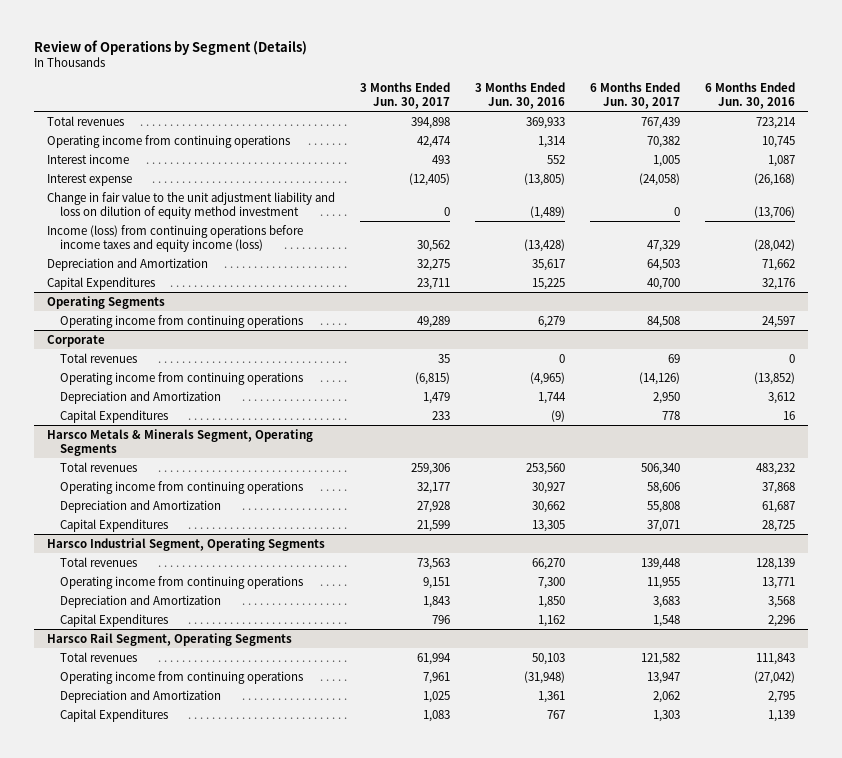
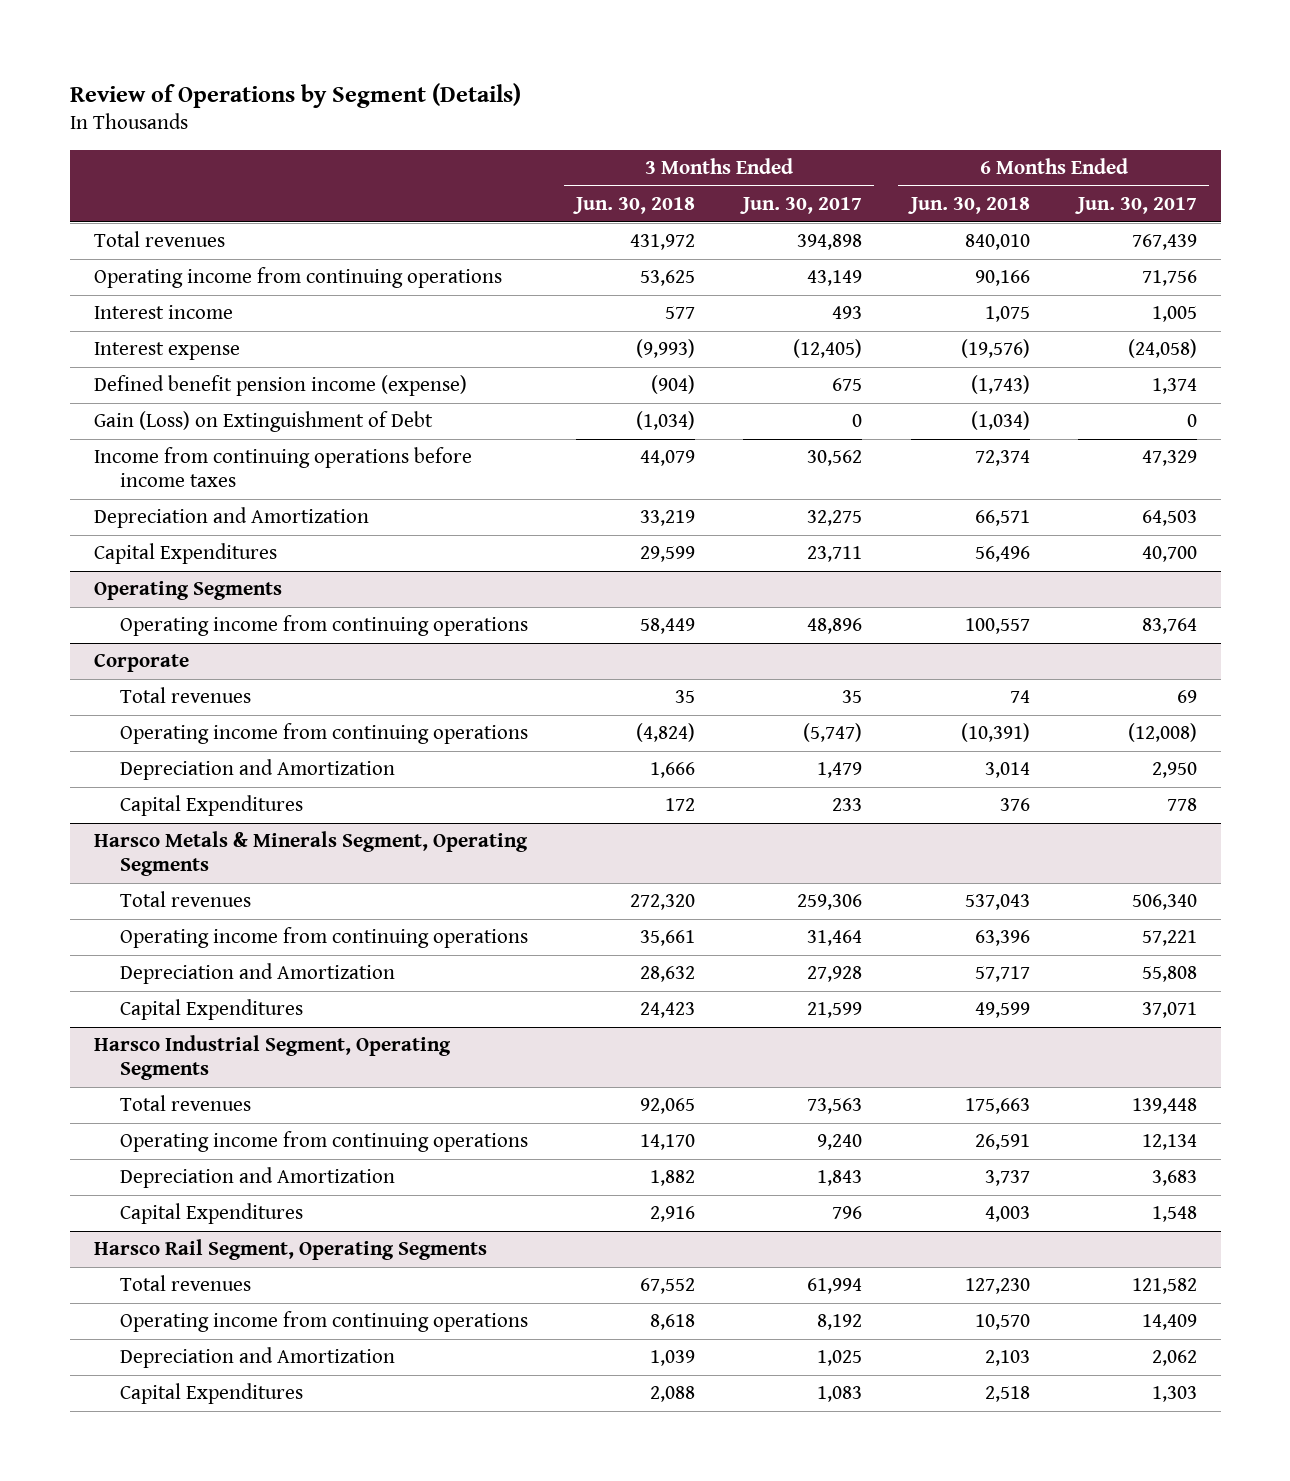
- | 3 Months Ended Jun. 30, 2017 | 3 Months Ended Jun. 30, 2016 | 6 Months Ended Jun. 30, 2017 | 6 Months Ended Jun. 30, 2016
+ | 3 Months Ended Jun. 30, 2018 | 3 Months Ended Jun. 30, 2017 | 6 Months Ended Jun. 30, 2018 | 6 Months Ended Jun. 30, 2017
- Operating income from continuing operations | 42,474 | 1,314 | 70,382 | 10,745
+ Operating income from continuing operations | 53,625 | 43,149 | 90,166 | 71,756
- Change in fair value to the unit adjustment liability and loss on dilution of equity method investment | 0 | (1,489) | 0 | (13,706)
- Income (loss) from continuing operations before income taxes and equity income (loss) | 30,562 | (13,428) | 47,329 | (28,042)
+ Defined benefit pension income (expense) | (904) | 675 | (1,743) | 1,374
+ Gain (Loss) on Extinguishment of Debt | (1,034) | 0 | (1,034) | 0
+ Income from continuing operations before income taxes | 44,079 | 30,562 | 72,374 | 47,329
@ Operating Segments
- Operating income from continuing operations | 49,289 | 6,279 | 84,508 | 24,597
+ Operating income from continuing operations | 58,449 | 48,896 | 100,557 | 83,764
@ Corporate
- Operating income from continuing operations | (6,815) | (4,965) | (14,126) | (13,852)
+ Operating income from continuing operations | (4,824) | (5,747) | (10,391) | (12,008)
@ Harsco Metals & Minerals Segment, Operating Segments
- Operating income from continuing operations | 32,177 | 30,927 | 58,606 | 37,868
+ Operating income from continuing operations | 35,661 | 31,464 | 63,396 | 57,221
@ Harsco Industrial Segment, Operating Segments
- Operating income from continuing operations | 9,151 | 7,300 | 11,955 | 13,771
+ Operating income from continuing operations | 14,170 | 9,240 | 26,591 | 12,134
@ Harsco Rail Segment, Operating Segments
- Operating income from continuing operations | 7,961 | (31,948) | 13,947 | (27,042)
+ Operating income from continuing operations | 8,618 | 8,192 | 10,570 | 14,409

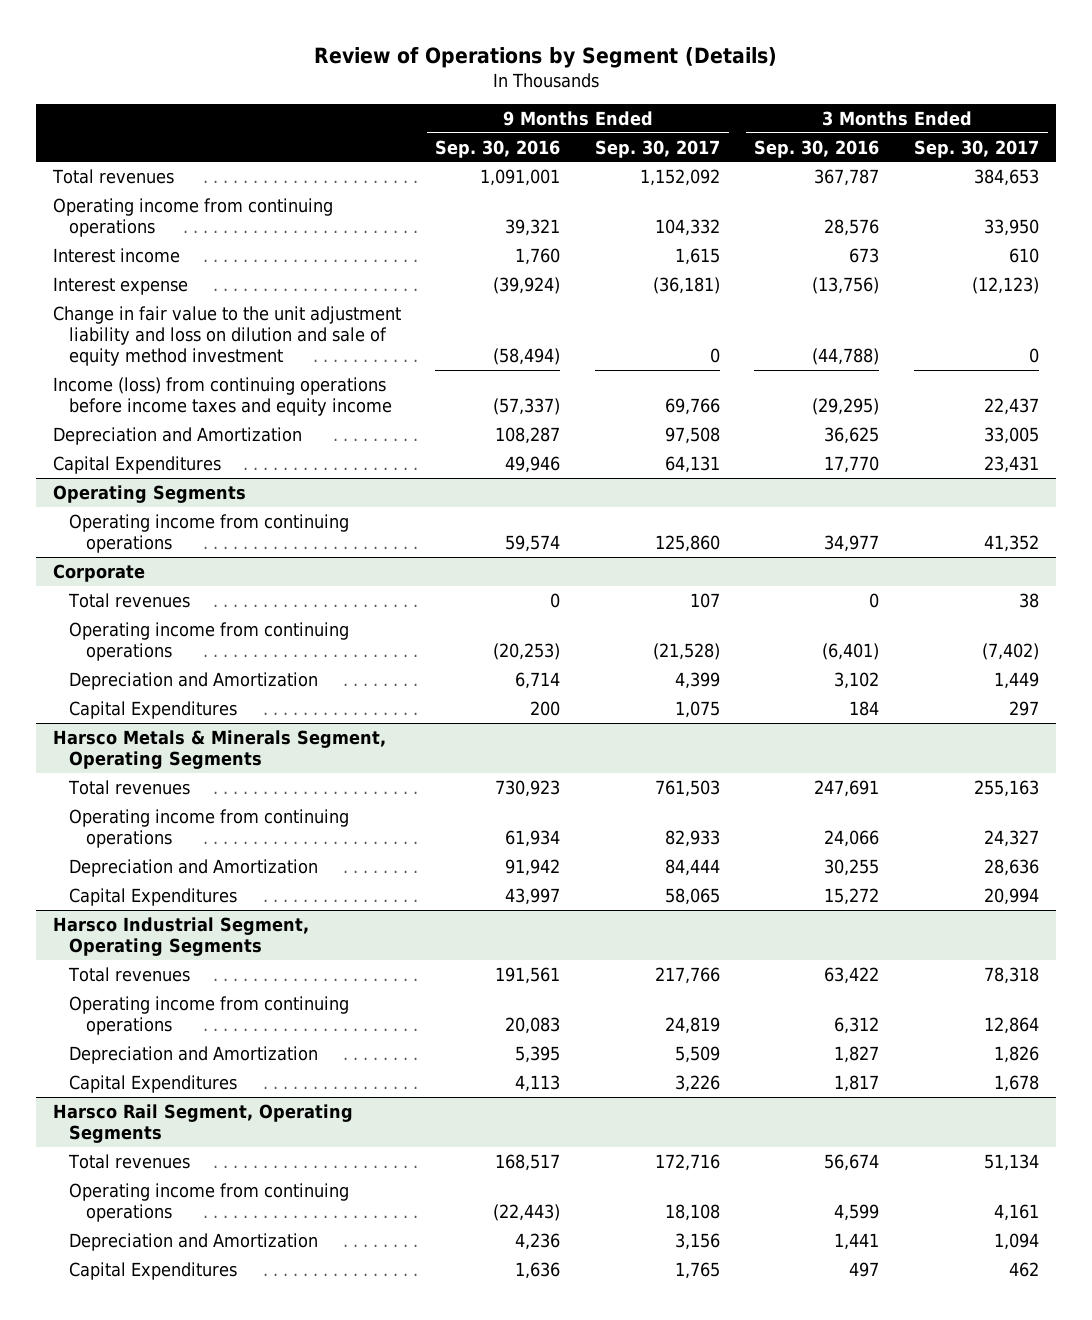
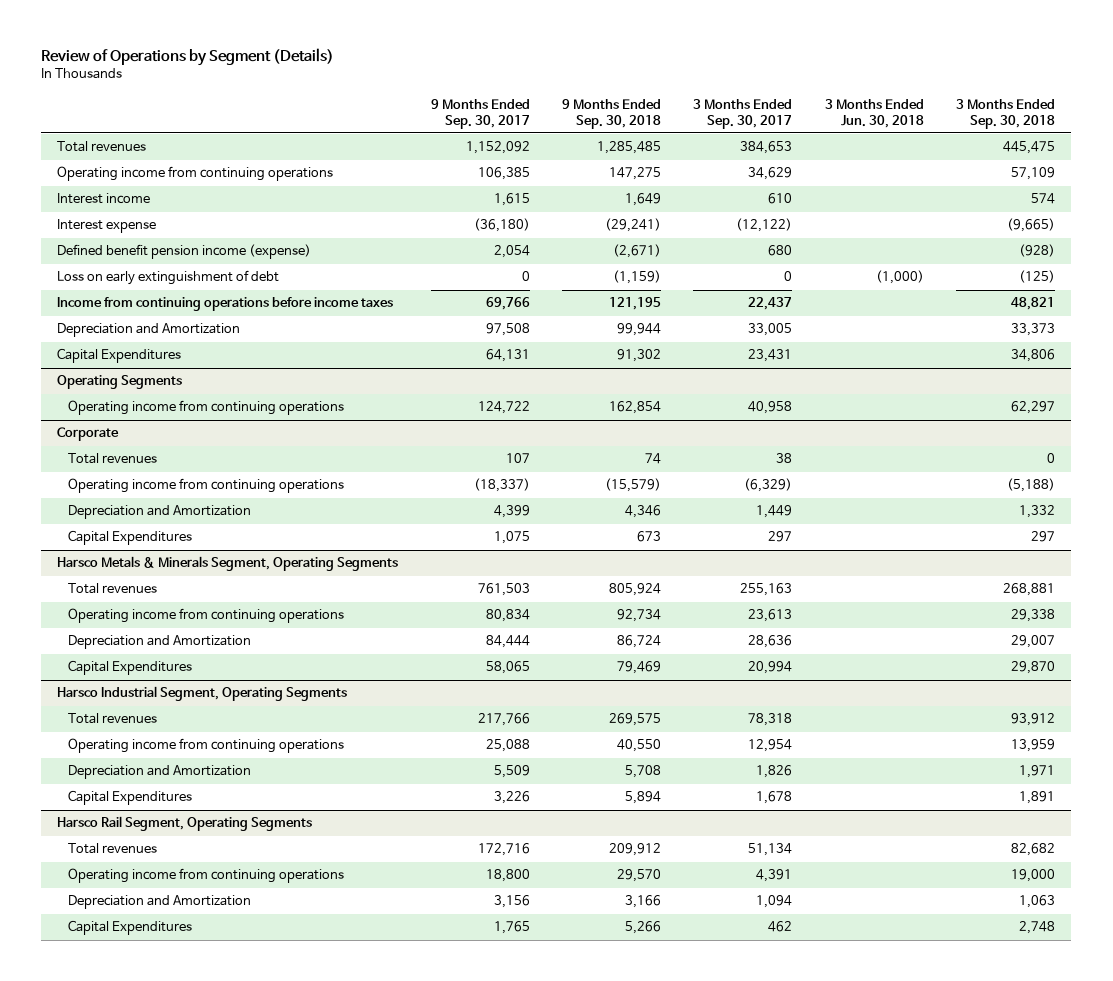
- | 9 Months Ended Sep. 30, 2016 | 9 Months Ended Sep. 30, 2017 | 3 Months Ended Sep. 30, 2016 | 3 Months Ended Sep. 30, 2017
+ | 9 Months Ended Sep. 30, 2017 | 9 Months Ended Sep. 30, 2018 | 3 Months Ended Sep. 30, 2017 | 3 Months Ended Jun. 30, 2018 | 3 Months Ended Sep. 30, 2018
- Operating income from continuing operations | 39,321 | 104,332 | 28,576 | 33,950
+ Operating income from continuing operations | 106,385 | 147,275 | 34,629 | | 57,109
- Interest expense | (39,924) | (36,181) | (13,756) | (12,123)
- Change in fair value to the unit adjustment liability and loss on dilution and sale of equity method investment | (58,494) | 0 | (44,788) | 0
- Income (loss) from continuing operations before income taxes and equity income | (57,337) | 69,766 | (29,295) | 22,437
+ Interest expense | (36,180) | (29,241) | (12,122) | | (9,665)
+ Defined benefit pension income (expense) | 2,054 | (2,671) | 680 | | (928)
+ Loss on early extinguishment of debt | 0 | (1,159) | 0 | (1,000) | (125)
+ Income from continuing operations before income taxes | 69,766 | 121,195 | 22,437 | | 48,821
@ Operating Segments
- Operating income from continuing operations | 59,574 | 125,860 | 34,977 | 41,352
+ Operating income from continuing operations | 124,722 | 162,854 | 40,958 | | 62,297
@ Corporate
- Operating income from continuing operations | (20,253) | (21,528) | (6,401) | (7,402)
+ Operating income from continuing operations | (18,337) | (15,579) | (6,329) | | (5,188)
@ Harsco Metals & Minerals Segment, Operating Segments
- Operating income from continuing operations | 61,934 | 82,933 | 24,066 | 24,327
+ Operating income from continuing operations | 80,834 | 92,734 | 23,613 | | 29,338
@ Harsco Industrial Segment, Operating Segments
- Operating income from continuing operations | 20,083 | 24,819 | 6,312 | 12,864
+ Operating income from continuing operations | 25,088 | 40,550 | 12,954 | | 13,959
@ Harsco Rail Segment, Operating Segments
- Operating income from continuing operations | (22,443) | 18,108 | 4,599 | 4,161
+ Operating income from continuing operations | 18,800 | 29,570 | 4,391 | | 19,000

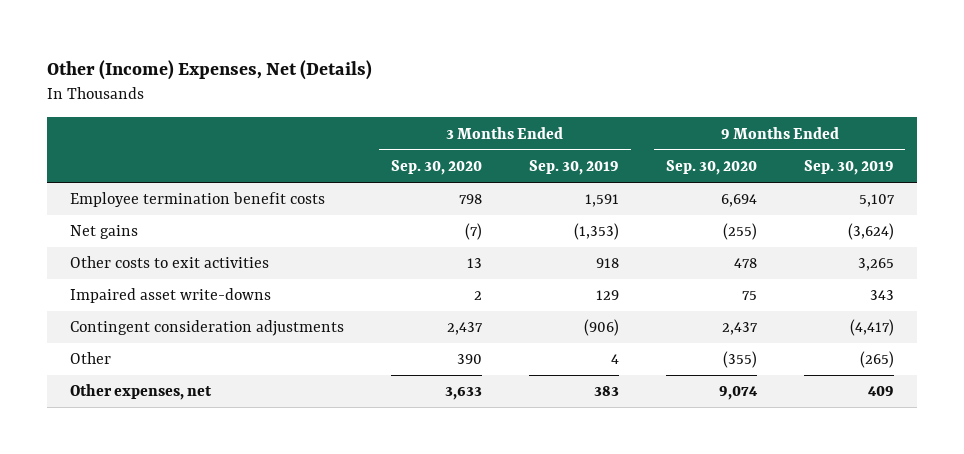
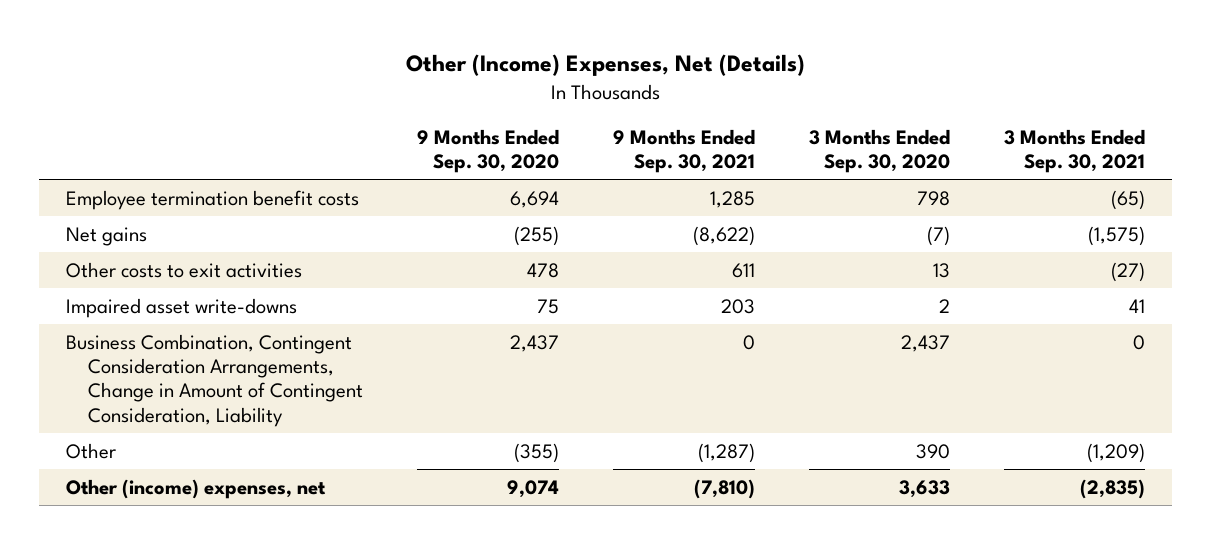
- | 3 Months Ended Sep. 30, 2020 | 3 Months Ended Sep. 30, 2019 | 9 Months Ended Sep. 30, 2020 | 9 Months Ended Sep. 30, 2019
+ | 9 Months Ended Sep. 30, 2020 | 9 Months Ended Sep. 30, 2021 | 3 Months Ended Sep. 30, 2020 | 3 Months Ended Sep. 30, 2021
- Contingent consideration adjustments | 2,437 | (906) | 2,437 | (4,417)
+ Business Combination, Contingent Consideration Arrangements, Change in Amount of Contingent Consideration, Liability | 2,437 | 0 | 2,437 | 0
- Other expenses, net | 3,633 | 383 | 9,074 | 409
+ Other (income) expenses, net | 9,074 | (7,810) | 3,633 | (2,835)

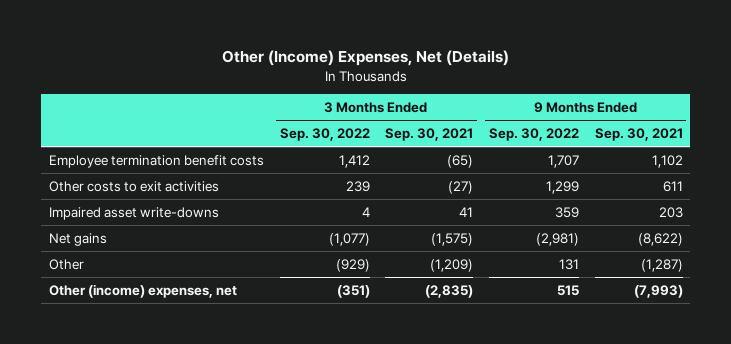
- | 9 Months Ended Sep. 30, 2020 | 9 Months Ended Sep. 30, 2021 | 3 Months Ended Sep. 30, 2020 | 3 Months Ended Sep. 30, 2021
+ | 3 Months Ended Sep. 30, 2022 | 3 Months Ended Sep. 30, 2021 | 9 Months Ended Sep. 30, 2022 | 9 Months Ended Sep. 30, 2021
- Employee termination benefit costs | 6,694 | 1,285 | 798 | (65)
+ Employee termination benefit costs | 1,412 | (65) | 1,707 | 1,102
- Business Combination, Contingent Consideration Arrangements, Change in Amount of Contingent Consideration, Liability | 2,437 | 0 | 2,437 | 0
moved down: Net gains | (1,077) | (1,575) | (2,981) | (8,622)
- Other (income) expenses, net | 9,074 | (7,810) | 3,633 | (2,835)
+ Other (income) expenses, net | (351) | (2,835) | 515 | (7,993)

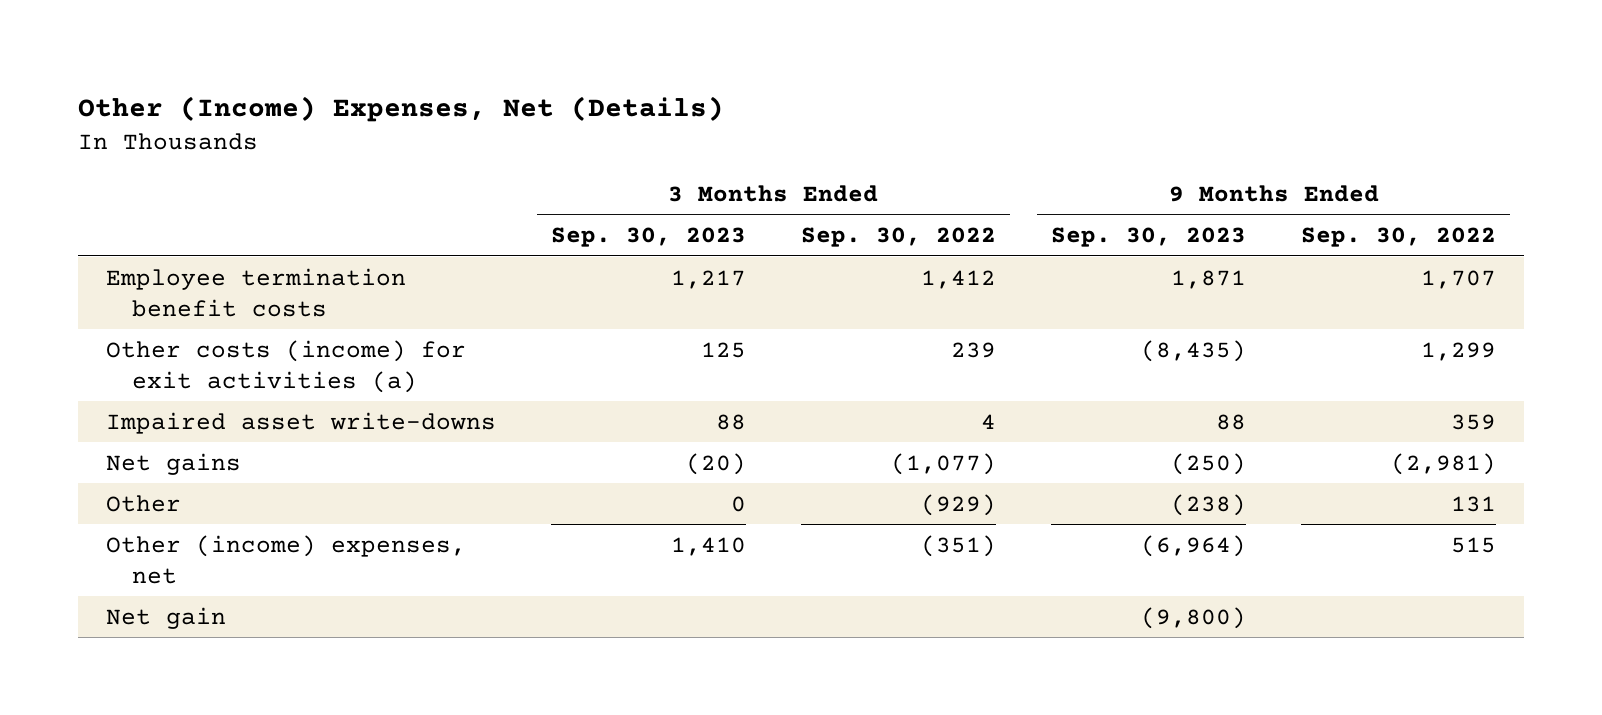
- | 3 Months Ended Sep. 30, 2022 | 3 Months Ended Sep. 30, 2021 | 9 Months Ended Sep. 30, 2022 | 9 Months Ended Sep. 30, 2021
+ | 3 Months Ended Sep. 30, 2023 | 3 Months Ended Sep. 30, 2022 | 9 Months Ended Sep. 30, 2023 | 9 Months Ended Sep. 30, 2022
- Other costs to exit activities | 239 | (27) | 1,299 | 611
+ Other costs (income) for exit activities (a) | 125 | 239 | (8,435) | 1,299
+ Net gain | | | (9,800) |

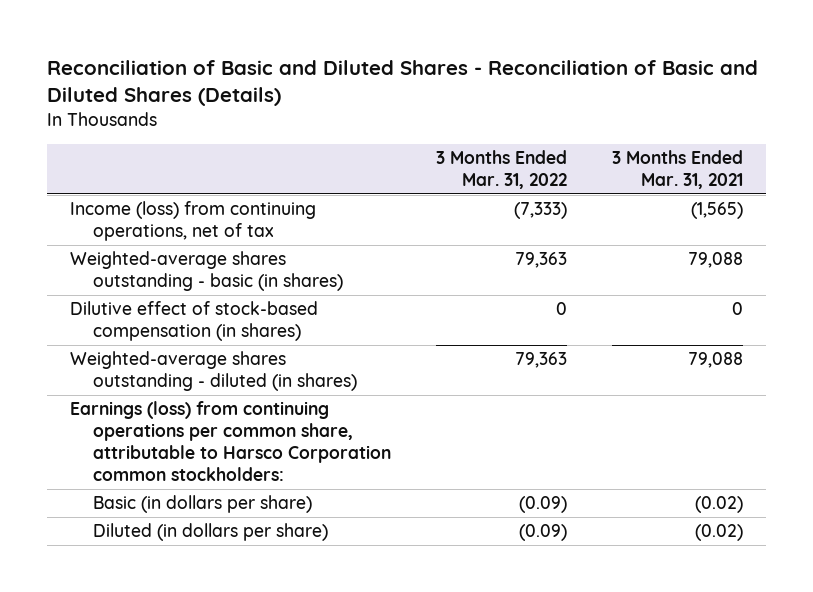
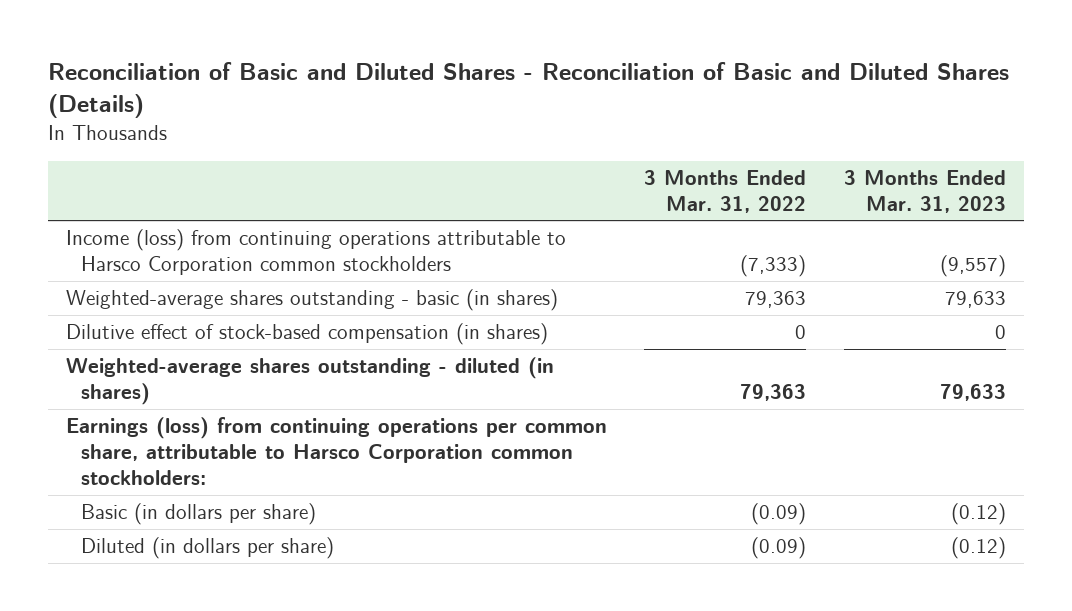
- | 3 Months Ended Mar. 31, 2022 | 3 Months Ended Mar. 31, 2021
+ | 3 Months Ended Mar. 31, 2022 | 3 Months Ended Mar. 31, 2023
- Income (loss) from continuing operations, net of tax | (7,333) | (1,565)
+ Income (loss) from continuing operations attributable to Harsco Corporation common stockholders | (7,333) | (9,557)

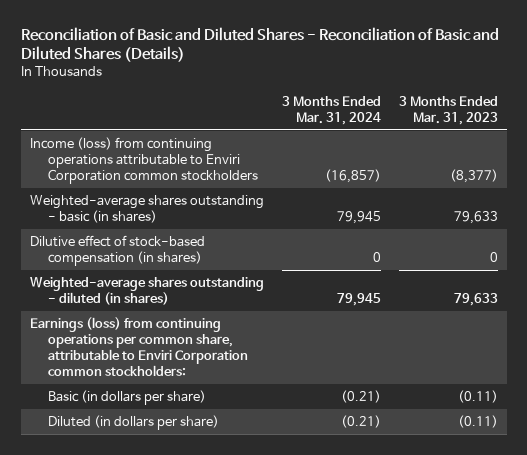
- | 3 Months Ended Mar. 31, 2022 | 3 Months Ended Mar. 31, 2023
+ | 3 Months Ended Mar. 31, 2024 | 3 Months Ended Mar. 31, 2023
- Income (loss) from continuing operations attributable to Harsco Corporation common stockholders | (7,333) | (9,557)
+ Income (loss) from continuing operations attributable to Enviri Corporation common stockholders | (16,857) | (8,377)
- Earnings (loss) from continuing operations per common share, attributable to Harsco Corporation common stockholders:
- Basic (in dollars per share) | (0.09) | (0.12)
- Diluted (in dollars per share) | (0.09) | (0.12)
+ Earnings (loss) from continuing operations per common share, attributable to Enviri Corporation common stockholders:
+ Basic (in dollars per share) | (0.21) | (0.11)
+ Diluted (in dollars per share) | (0.21) | (0.11)

